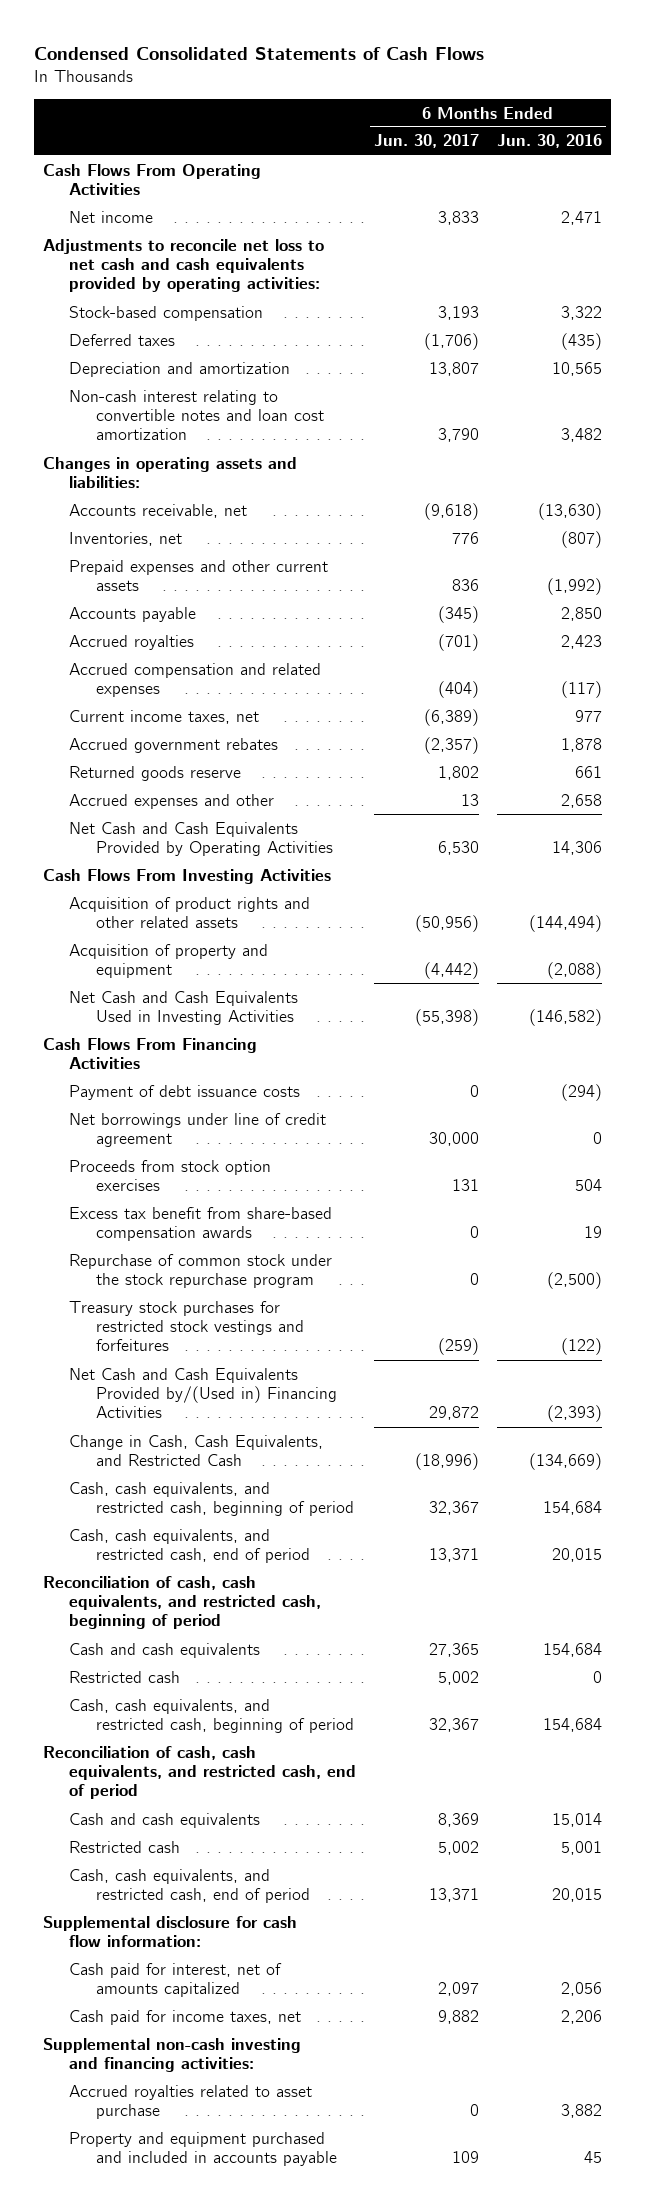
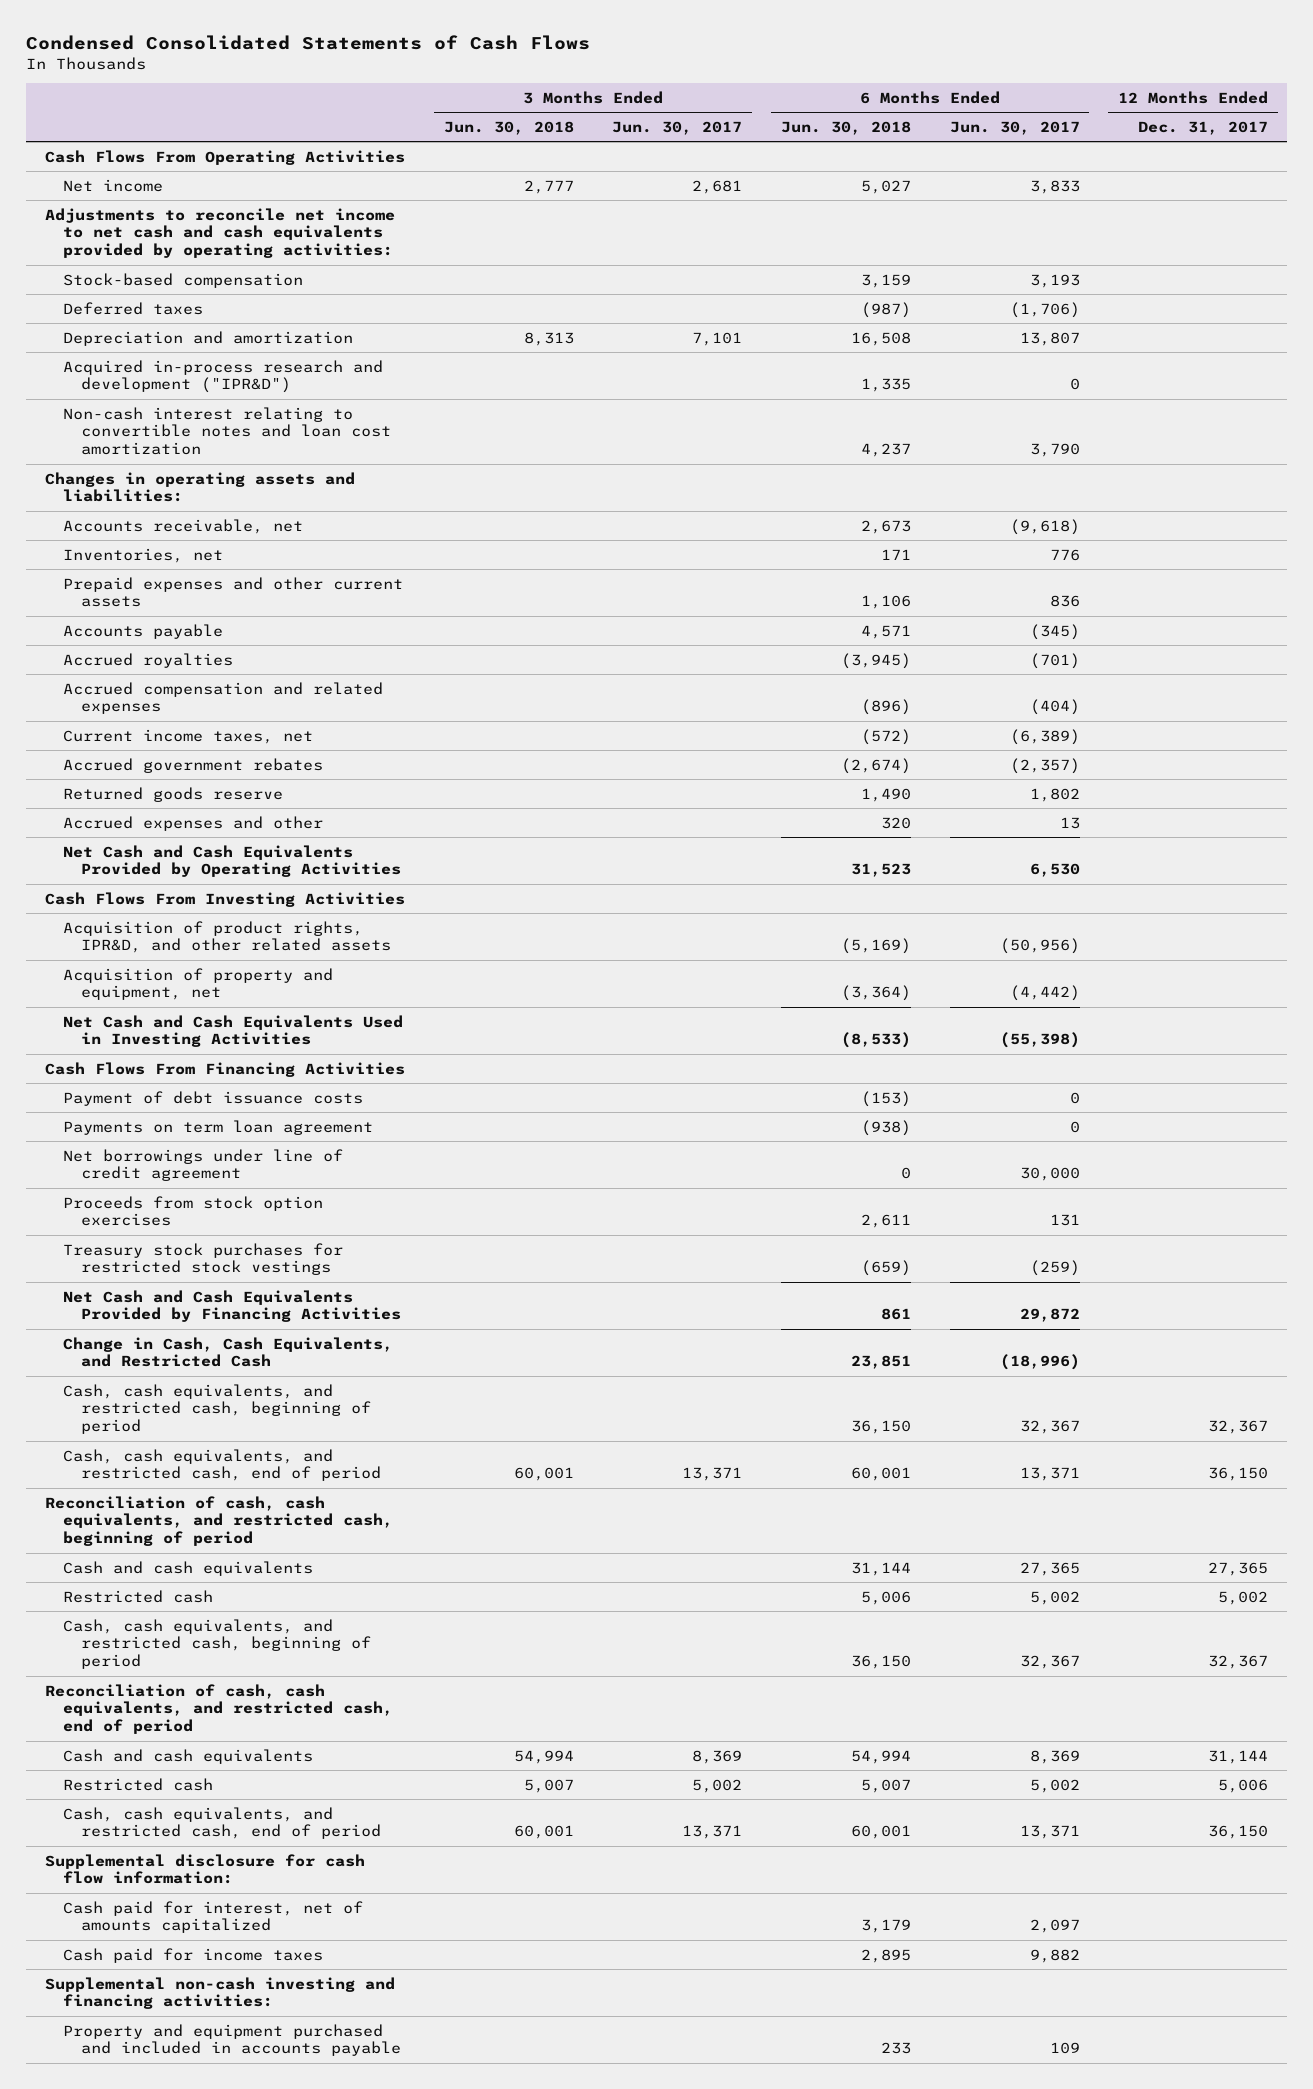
- | 6 Months Ended Jun. 30, 2017 | 6 Months Ended Jun. 30, 2016
+ | 3 Months Ended Jun. 30, 2018 | 3 Months Ended Jun. 30, 2017 | 6 Months Ended Jun. 30, 2018 | 6 Months Ended Jun. 30, 2017 | 12 Months Ended Dec. 31, 2017
- Adjustments to reconcile net loss to net cash and cash equivalents provided by operating activities:
+ Adjustments to reconcile net income to net cash and cash equivalents provided by operating activities:
+ Acquired in-process research and development ("IPR&D") | | | 1,335 | 0 |
- Acquisition of product rights and other related assets | (50,956) | (144,494)
- Acquisition of property and equipment | (4,442) | (2,088)
+ Acquisition of product rights, IPR&D, and other related assets | | | (5,169) | (50,956) |
+ Acquisition of property and equipment, net | | | (3,364) | (4,442) |
+ Payments on term loan agreement | | | (938) | 0 |
- Excess tax benefit from share-based compensation awards | 0 | 19
- Repurchase of common stock under the stock repurchase program | 0 | (2,500)
- Treasury stock purchases for restricted stock vestings and forfeitures | (259) | (122)
- Net Cash and Cash Equivalents Provided by/(Used in) Financing Activities | 29,872 | (2,393)
+ Treasury stock purchases for restricted stock vestings | | | (659) | (259) |
+ Net Cash and Cash Equivalents Provided by Financing Activities | | | 861 | 29,872 |
- Cash paid for income taxes, net | 9,882 | 2,206
+ Cash paid for income taxes | | | 2,895 | 9,882 |
- Accrued royalties related to asset purchase | 0 | 3,882

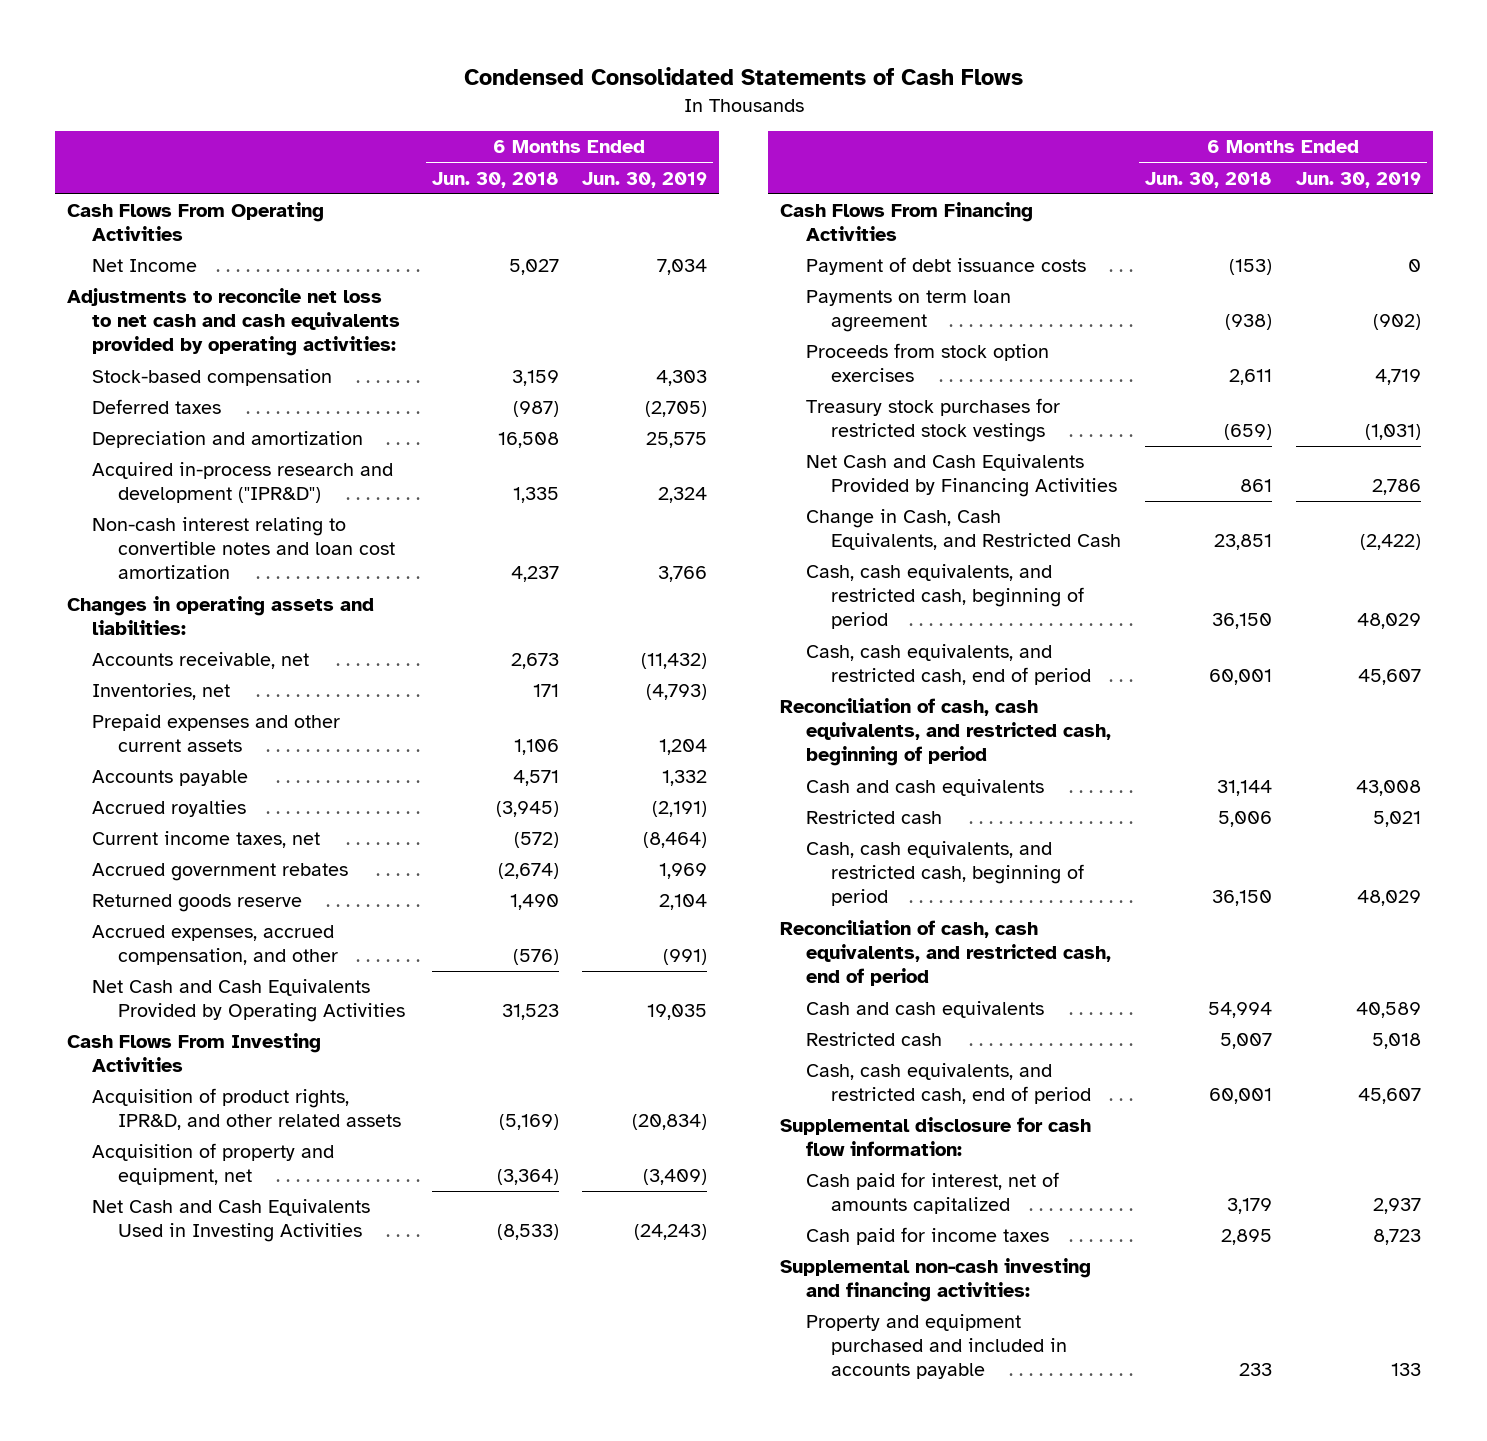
- | 3 Months Ended Jun. 30, 2018 | 3 Months Ended Jun. 30, 2017 | 6 Months Ended Jun. 30, 2018 | 6 Months Ended Jun. 30, 2017 | 12 Months Ended Dec. 31, 2017
+ | 6 Months Ended Jun. 30, 2018 | 6 Months Ended Jun. 30, 2019
- Net income | 2,777 | 2,681 | 5,027 | 3,833 |
- Adjustments to reconcile net income to net cash and cash equivalents provided by operating activities:
+ Net Income | 5,027 | 7,034
+ Adjustments to reconcile net loss to net cash and cash equivalents provided by operating activities:
- Accrued compensation and related expenses | | | (896) | (404) |
- Accrued expenses and other | | | 320 | 13 |
+ Accrued expenses, accrued compensation, and other | (576) | (991)
- Net borrowings under line of credit agreement | | | 0 | 30,000 |

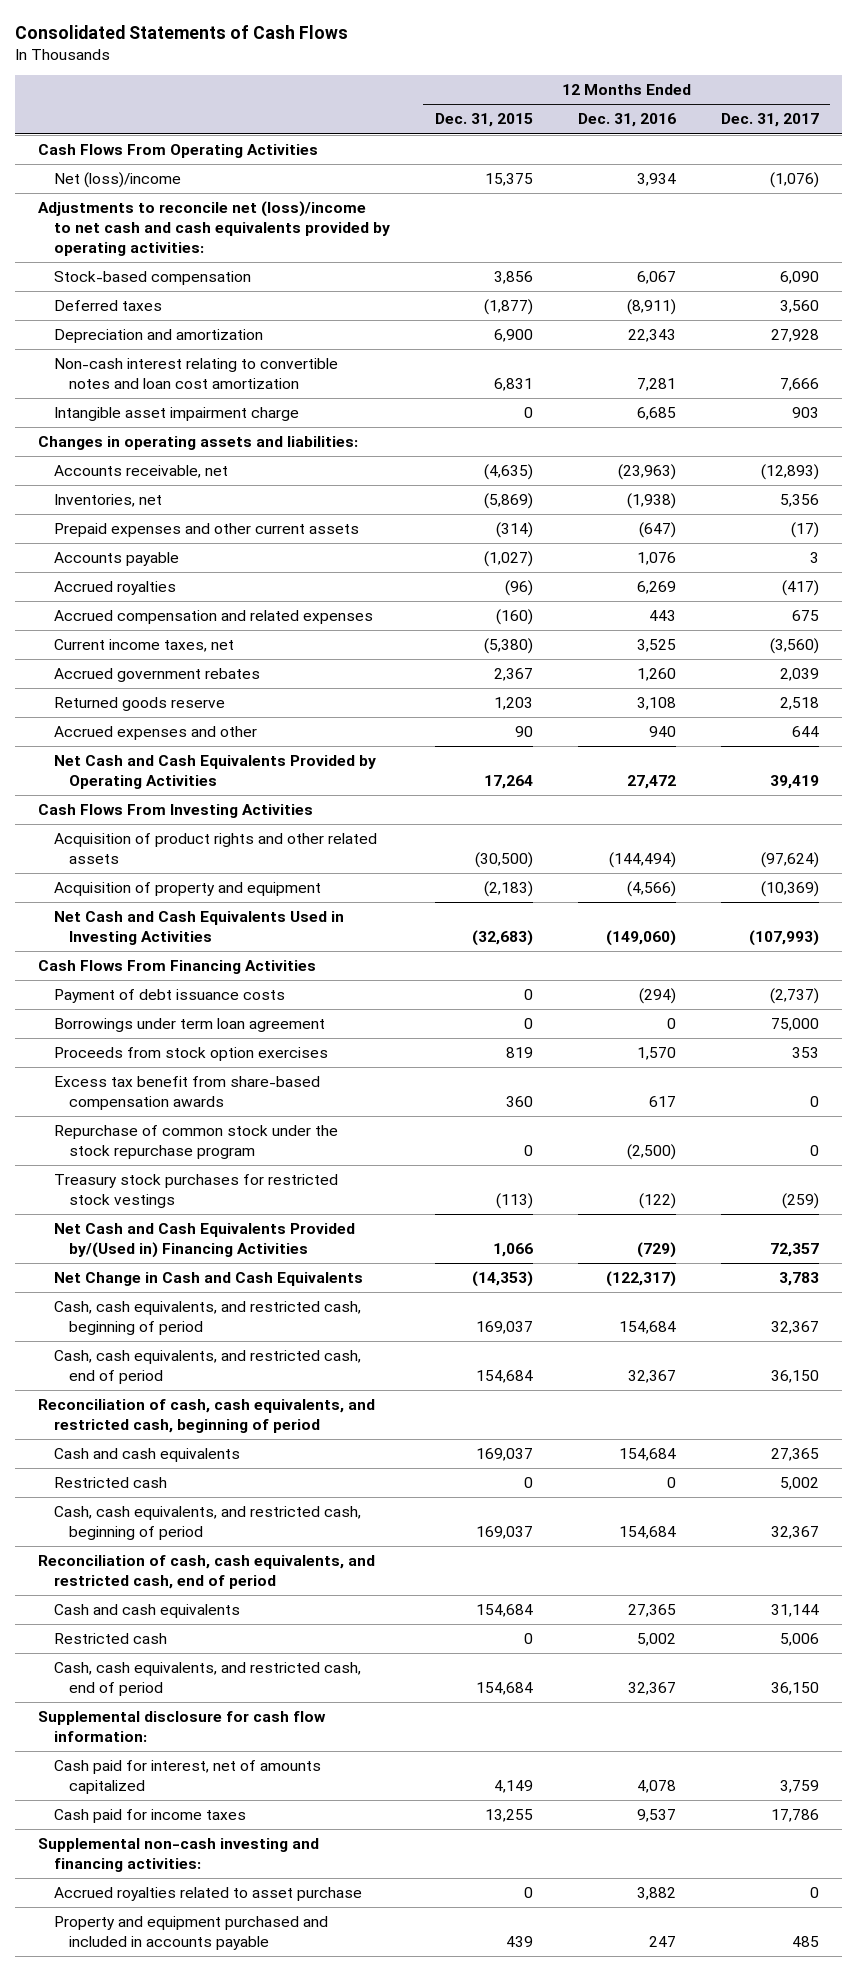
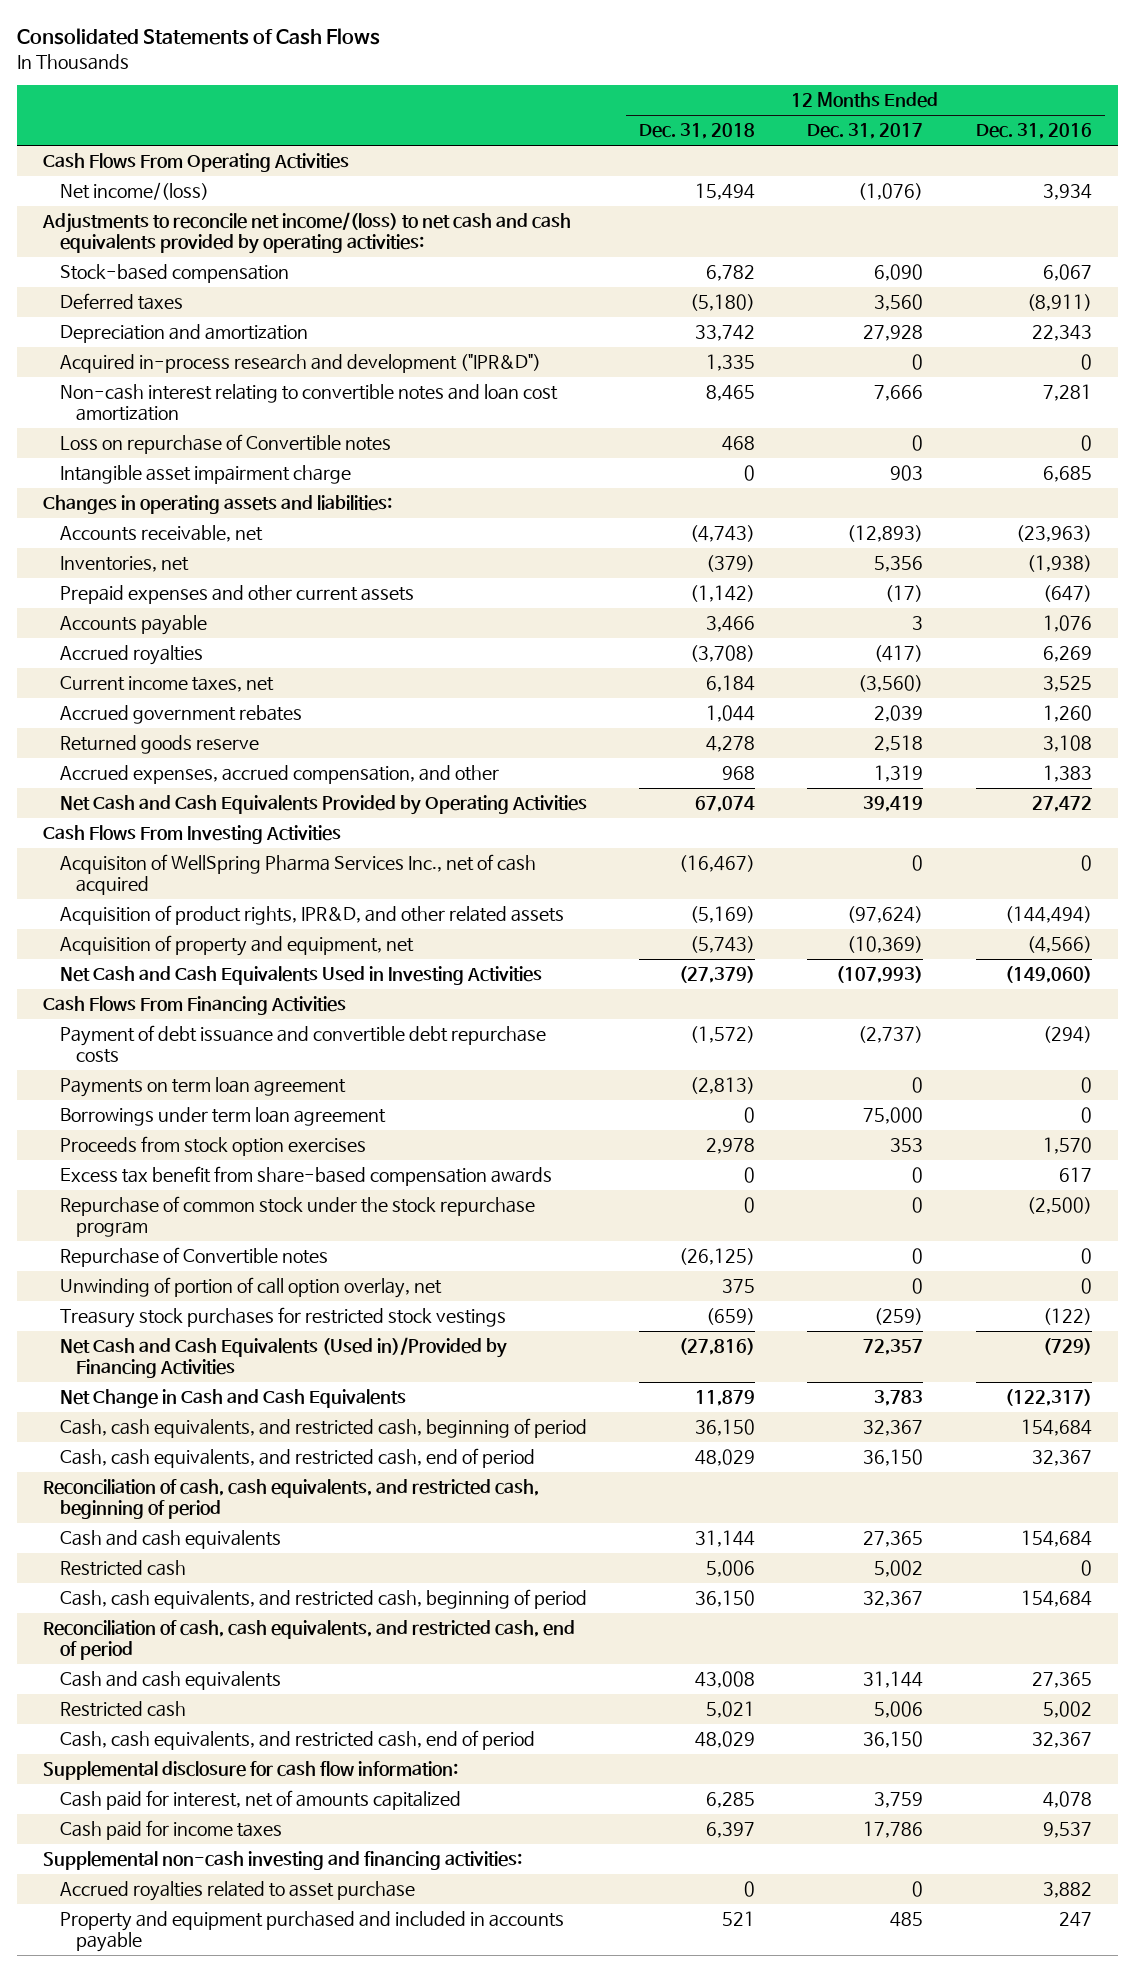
- | 12 Months Ended Dec. 31, 2015 | 12 Months Ended Dec. 31, 2016 | 12 Months Ended Dec. 31, 2017
+ | 12 Months Ended Dec. 31, 2018 | 12 Months Ended Dec. 31, 2017 | 12 Months Ended Dec. 31, 2016
- Net (loss)/income | 15,375 | 3,934 | (1,076)
- Adjustments to reconcile net (loss)/income to net cash and cash equivalents provided by operating activities:
+ Net income/(loss) | 15,494 | (1,076) | 3,934
+ Adjustments to reconcile net income/(loss) to net cash and cash equivalents provided by operating activities:
+ Acquired in-process research and development ("IPR&D") | 1,335 | 0 | 0
+ Loss on repurchase of Convertible notes | 468 | 0 | 0
- Accrued compensation and related expenses | (160) | 443 | 675
- Accrued expenses and other | 90 | 940 | 644
+ Accrued expenses, accrued compensation, and other | 968 | 1,319 | 1,383
- Acquisition of product rights and other related assets | (30,500) | (144,494) | (97,624)
- Acquisition of property and equipment | (2,183) | (4,566) | (10,369)
+ Acquisiton of WellSpring Pharma Services Inc., net of cash acquired | (16,467) | 0 | 0
+ Acquisition of product rights, IPR&D, and other related assets | (5,169) | (97,624) | (144,494)
+ Acquisition of property and equipment, net | (5,743) | (10,369) | (4,566)
- Payment of debt issuance costs | 0 | (294) | (2,737)
+ Payment of debt issuance and convertible debt repurchase costs | (1,572) | (2,737) | (294)
+ Payments on term loan agreement | (2,813) | 0 | 0
+ Repurchase of Convertible notes | (26,125) | 0 | 0
+ Unwinding of portion of call option overlay, net | 375 | 0 | 0
- Net Cash and Cash Equivalents Provided by/(Used in) Financing Activities | 1,066 | (729) | 72,357
+ Net Cash and Cash Equivalents (Used in)/Provided by Financing Activities | (27,816) | 72,357 | (729)

